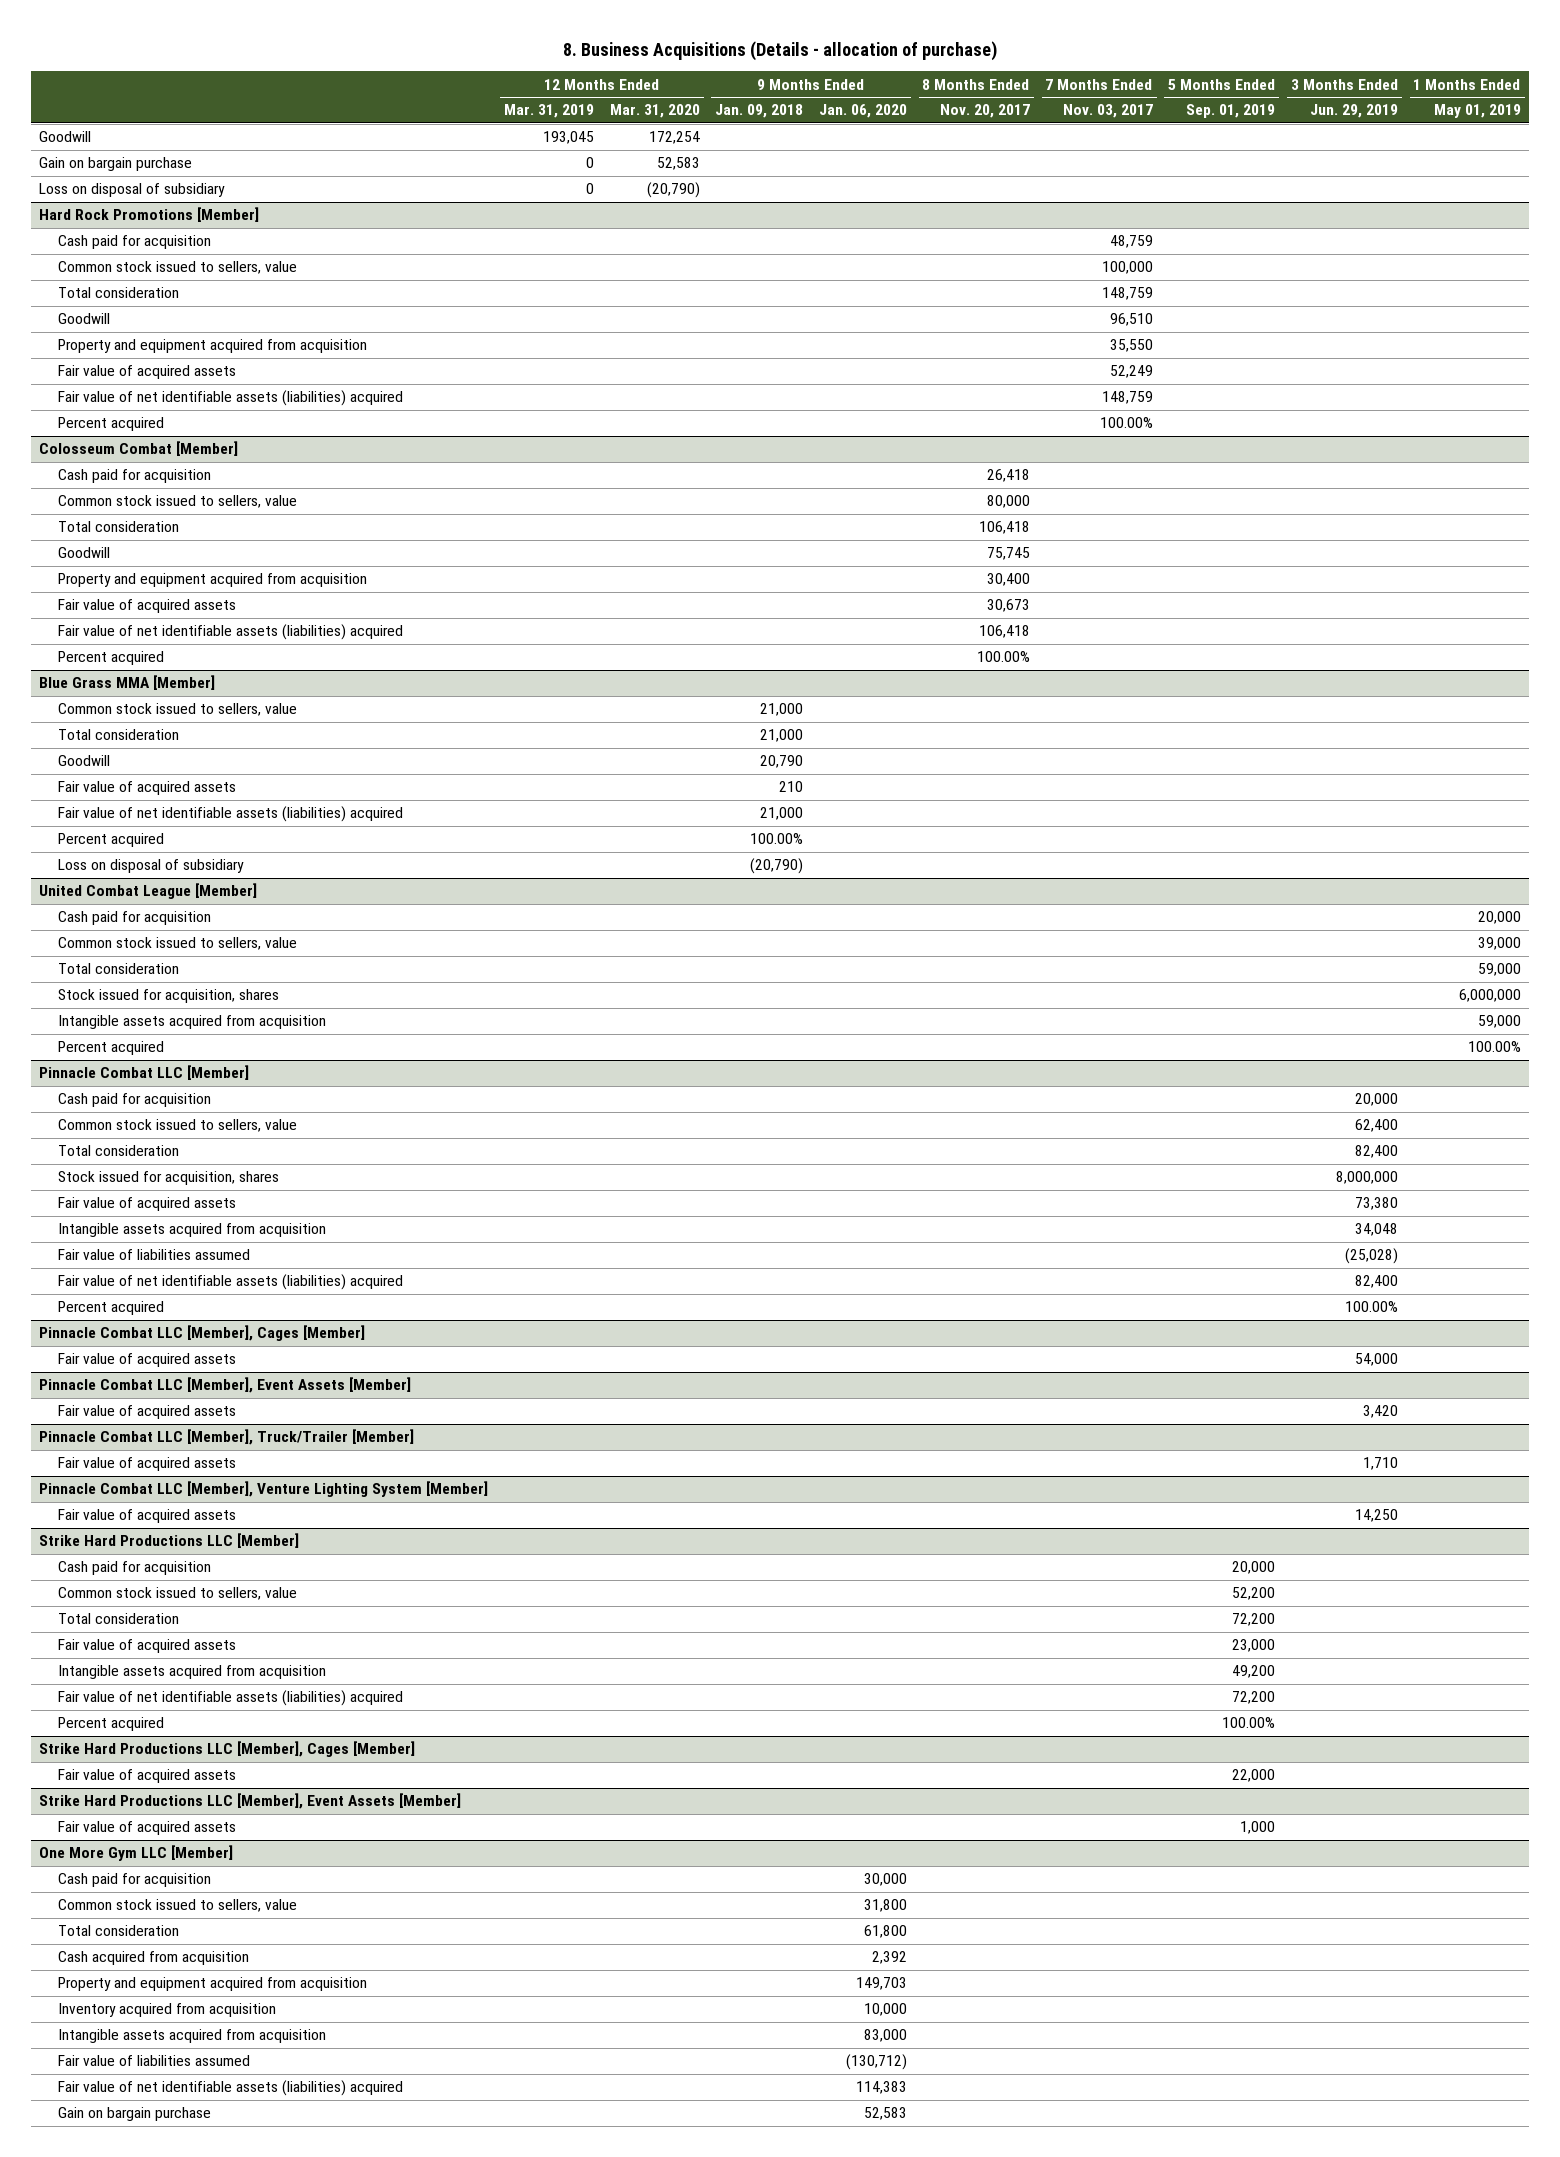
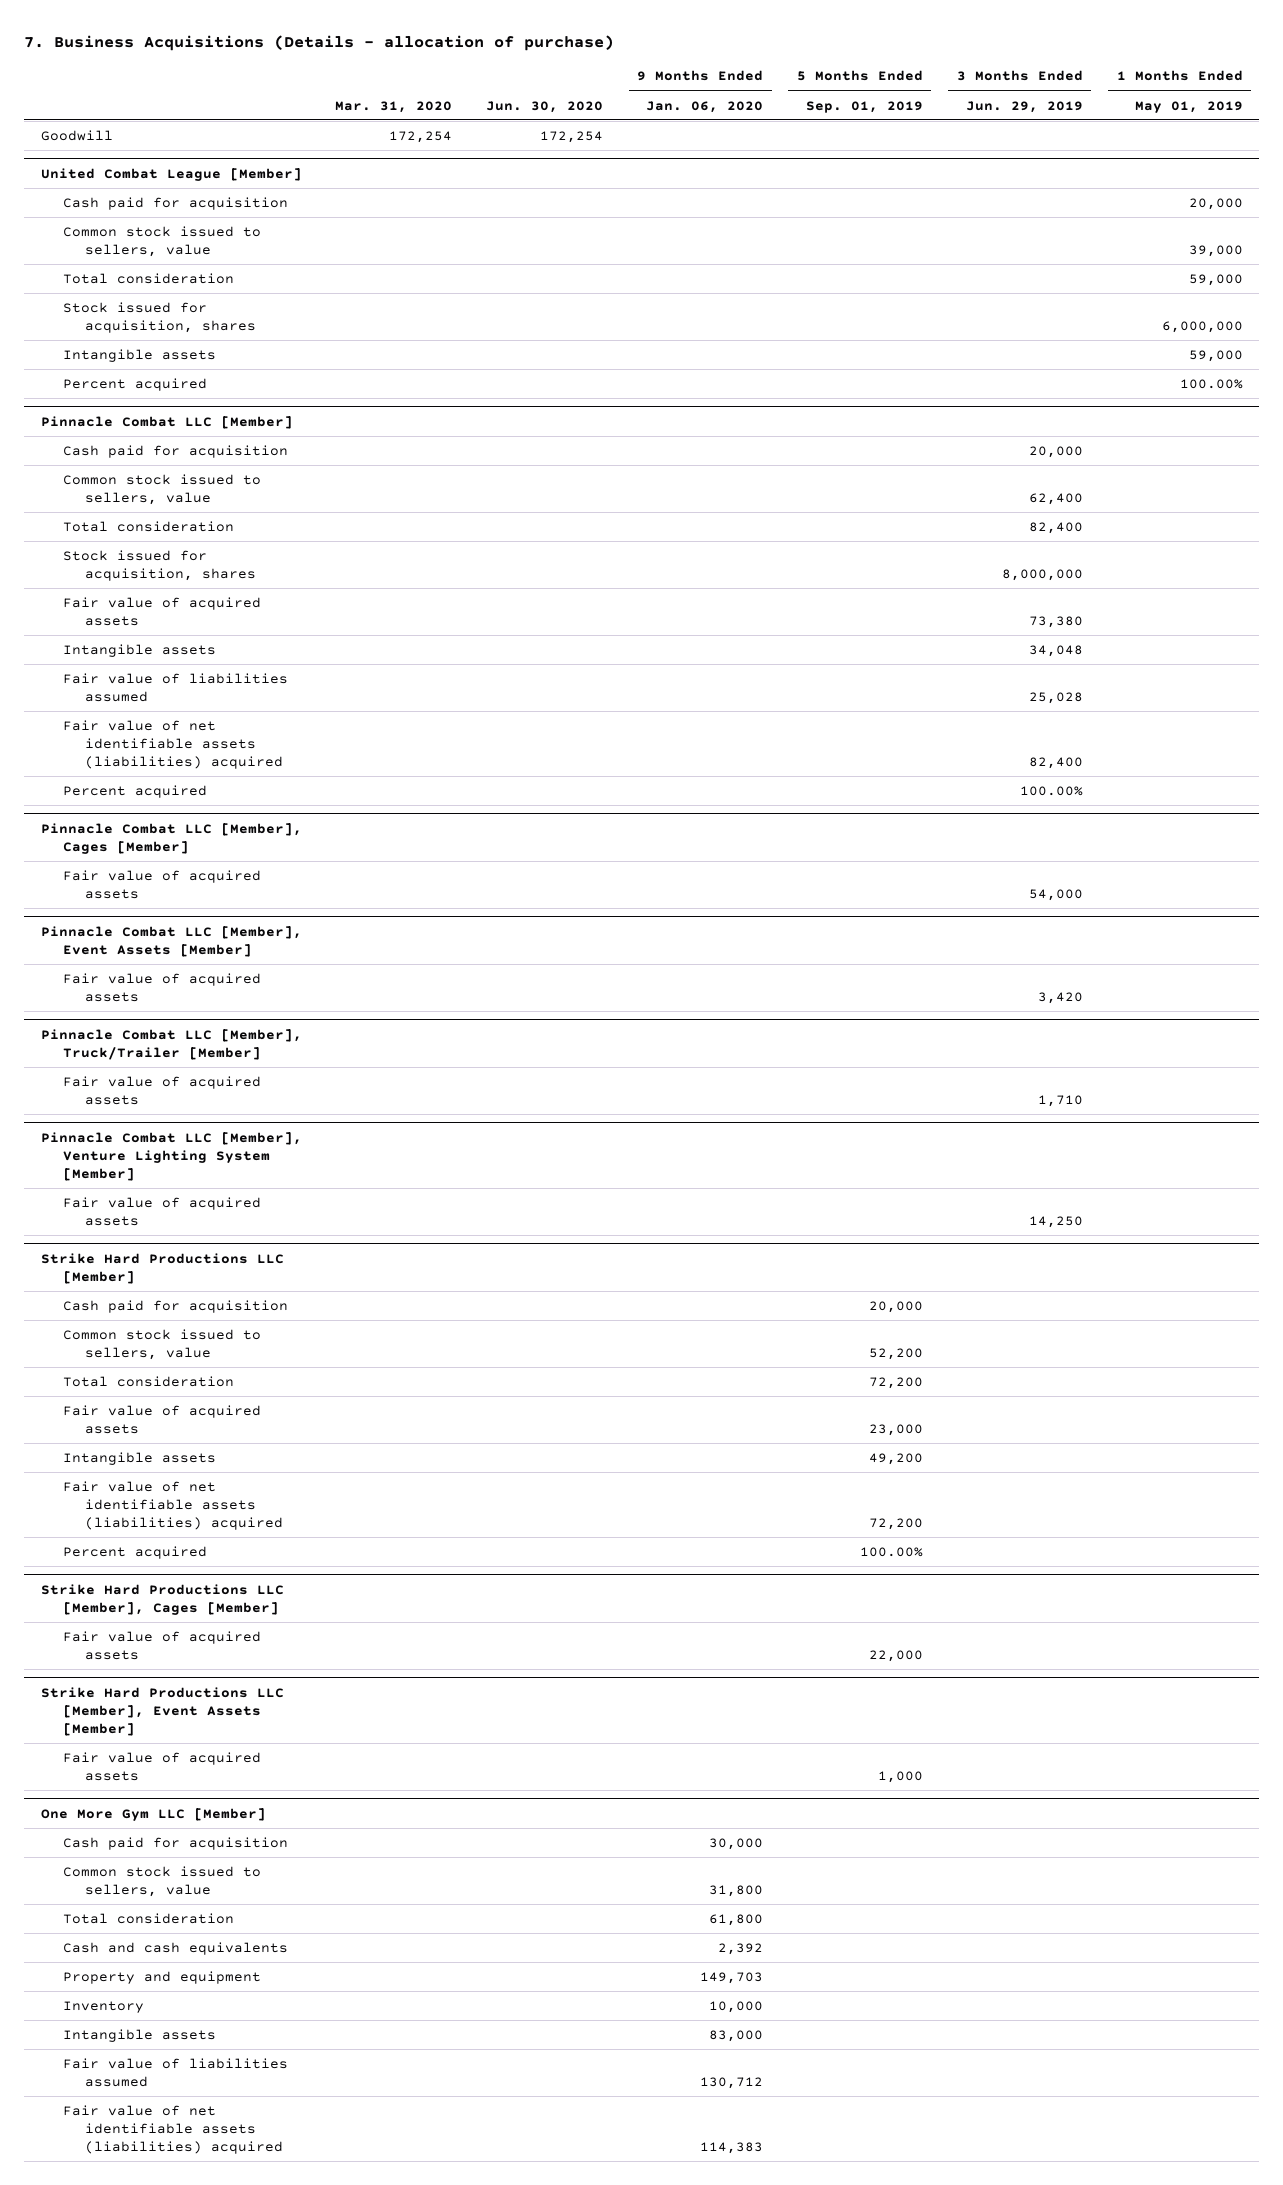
- 8. Business Acquisitions (Details - allocation of purchase)
+ 7. Business Acquisitions (Details - allocation of purchase)
- | 12 Months Ended Mar. 31, 2019 | 12 Months Ended Mar. 31, 2020 | 9 Months Ended Jan. 09, 2018 | 9 Months Ended Jan. 06, 2020 | 8 Months Ended Nov. 20, 2017 | 7 Months Ended Nov. 03, 2017 | 5 Months Ended Sep. 01, 2019 | 3 Months Ended Jun. 29, 2019 | 1 Months Ended May 01, 2019
+ | Mar. 31, 2020 | Jun. 30, 2020 | 9 Months Ended Jan. 06, 2020 | 5 Months Ended Sep. 01, 2019 | 3 Months Ended Jun. 29, 2019 | 1 Months Ended May 01, 2019
- Gain on bargain purchase | 0 | 52,583 | | | | | | |
- Loss on disposal of subsidiary | 0 | (20,790) | | | | | | |
- Hard Rock Promotions [Member]
- Cash paid for acquisition | | | | | | 48,759 | | |
- Common stock issued to sellers, value | | | | | | 100,000 | | |
- Total consideration | | | | | | 148,759 | | |
- Goodwill | | | | | | 96,510 | | |
- Property and equipment acquired from acquisition | | | | | | 35,550 | | |
- Fair value of acquired assets | | | | | | 52,249 | | |
- Fair value of net identifiable assets (liabilities) acquired | | | | | | 148,759 | | |
- Percent acquired | | | | | | 100.00% | | |
- Colosseum Combat [Member]
- Cash paid for acquisition | | | | | 26,418 | | | |
- Common stock issued to sellers, value | | | | | 80,000 | | | |
- Total consideration | | | | | 106,418 | | | |
- Goodwill | | | | | 75,745 | | | |
- Property and equipment acquired from acquisition | | | | | 30,400 | | | |
- Fair value of acquired assets | | | | | 30,673 | | | |
- Fair value of net identifiable assets (liabilities) acquired | | | | | 106,418 | | | |
- Percent acquired | | | | | 100.00% | | | |
- Blue Grass MMA [Member]
- Common stock issued to sellers, value | | | 21,000 | | | | | |
- Total consideration | | | 21,000 | | | | | |
- Goodwill | | | 20,790 | | | | | |
- Fair value of acquired assets | | | 210 | | | | | |
- Fair value of net identifiable assets (liabilities) acquired | | | 21,000 | | | | | |
- Percent acquired | | | 100.00% | | | | | |
- Loss on disposal of subsidiary | | | (20,790) | | | | | |
@ United Combat League [Member]
- Intangible assets acquired from acquisition | | | | | | | | | 59,000
+ Intangible assets | | | | | | 59,000
@ Pinnacle Combat LLC [Member]
- Intangible assets acquired from acquisition | | | | | | | | 34,048 |
- Fair value of liabilities assumed | | | | | | | | (25,028) |
+ Intangible assets | | | | | 34,048 |
+ Fair value of liabilities assumed | | | | | 25,028 |
@ Strike Hard Productions LLC [Member]
- Intangible assets acquired from acquisition | | | | | | | 49,200 | |
+ Intangible assets | | | | 49,200 | |
@ One More Gym LLC [Member]
- Cash acquired from acquisition | | | | 2,392 | | | | |
- Property and equipment acquired from acquisition | | | | 149,703 | | | | |
- Inventory acquired from acquisition | | | | 10,000 | | | | |
- Intangible assets acquired from acquisition | | | | 83,000 | | | | |
- Fair value of liabilities assumed | | | | (130,712) | | | | |
+ Cash and cash equivalents | | | 2,392 | | |
+ Property and equipment | | | 149,703 | | |
+ Inventory | | | 10,000 | | |
+ Intangible assets | | | 83,000 | | |
+ Fair value of liabilities assumed | | | 130,712 | | |
- Gain on bargain purchase | | | | 52,583 | | | | |

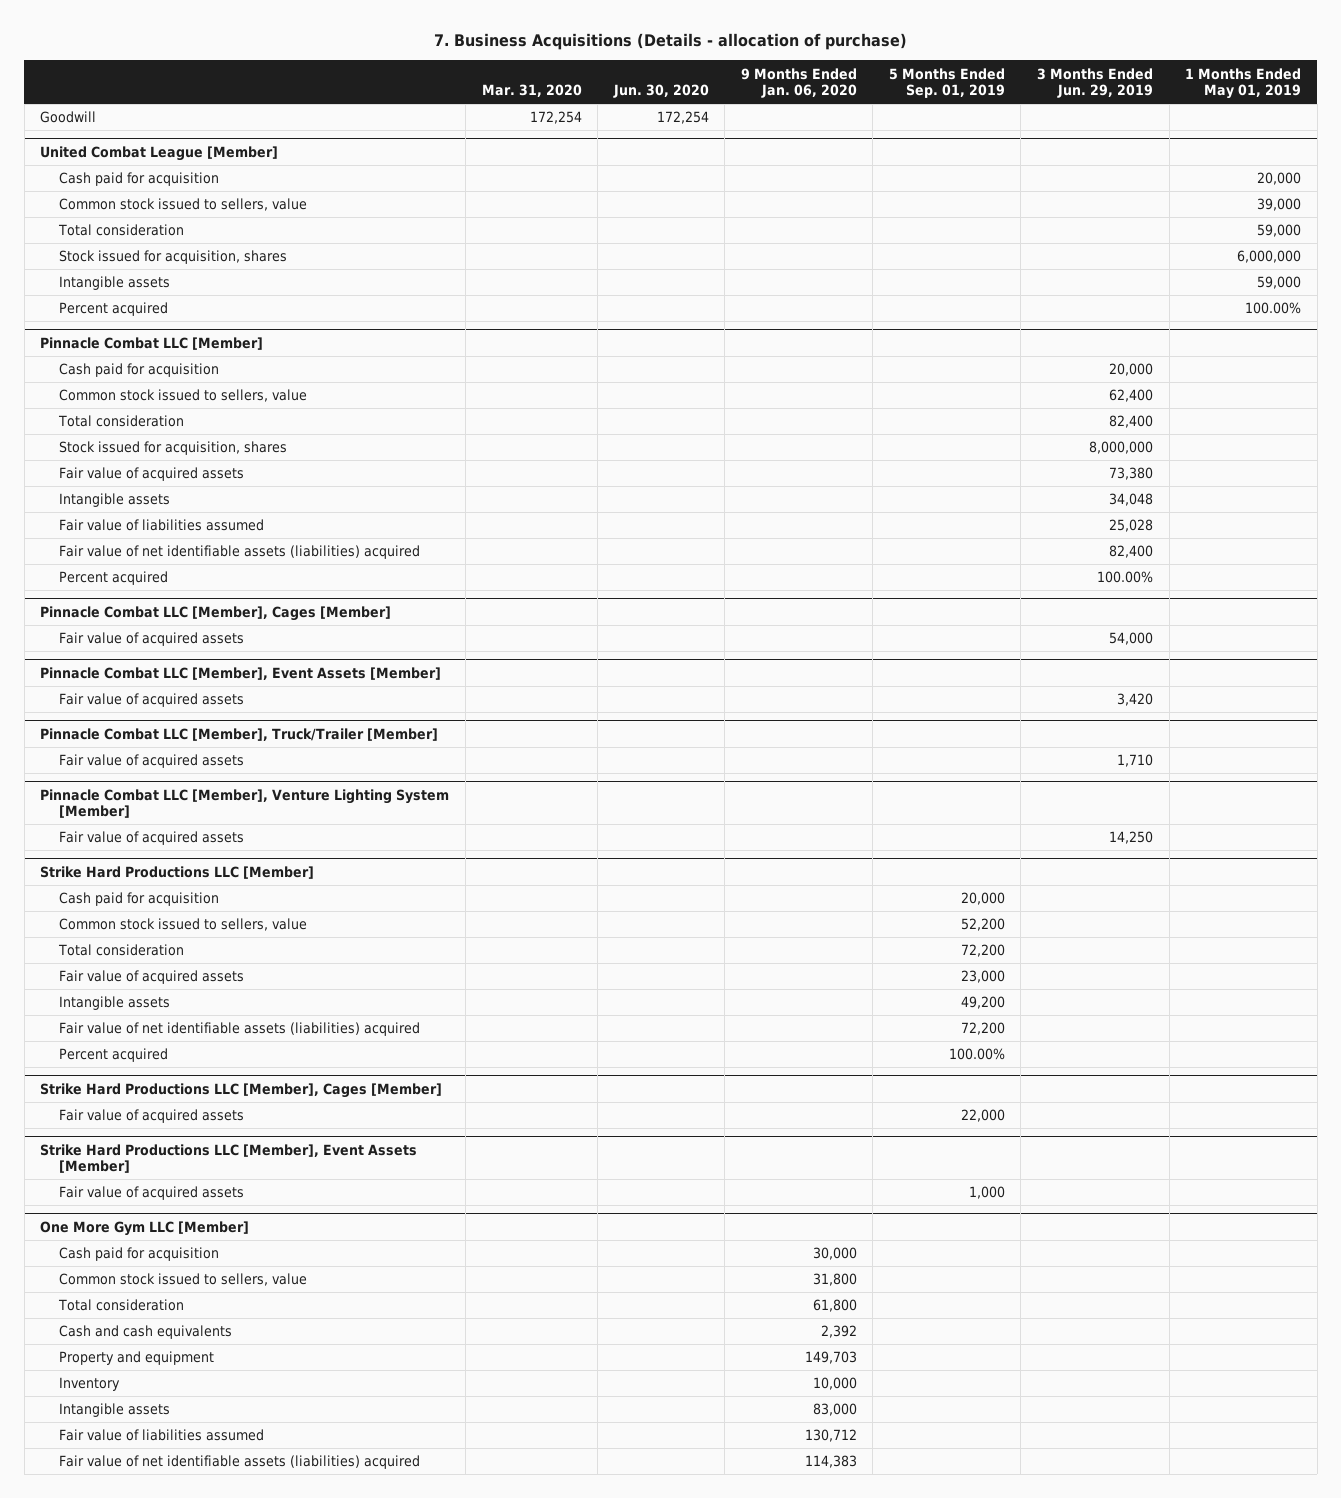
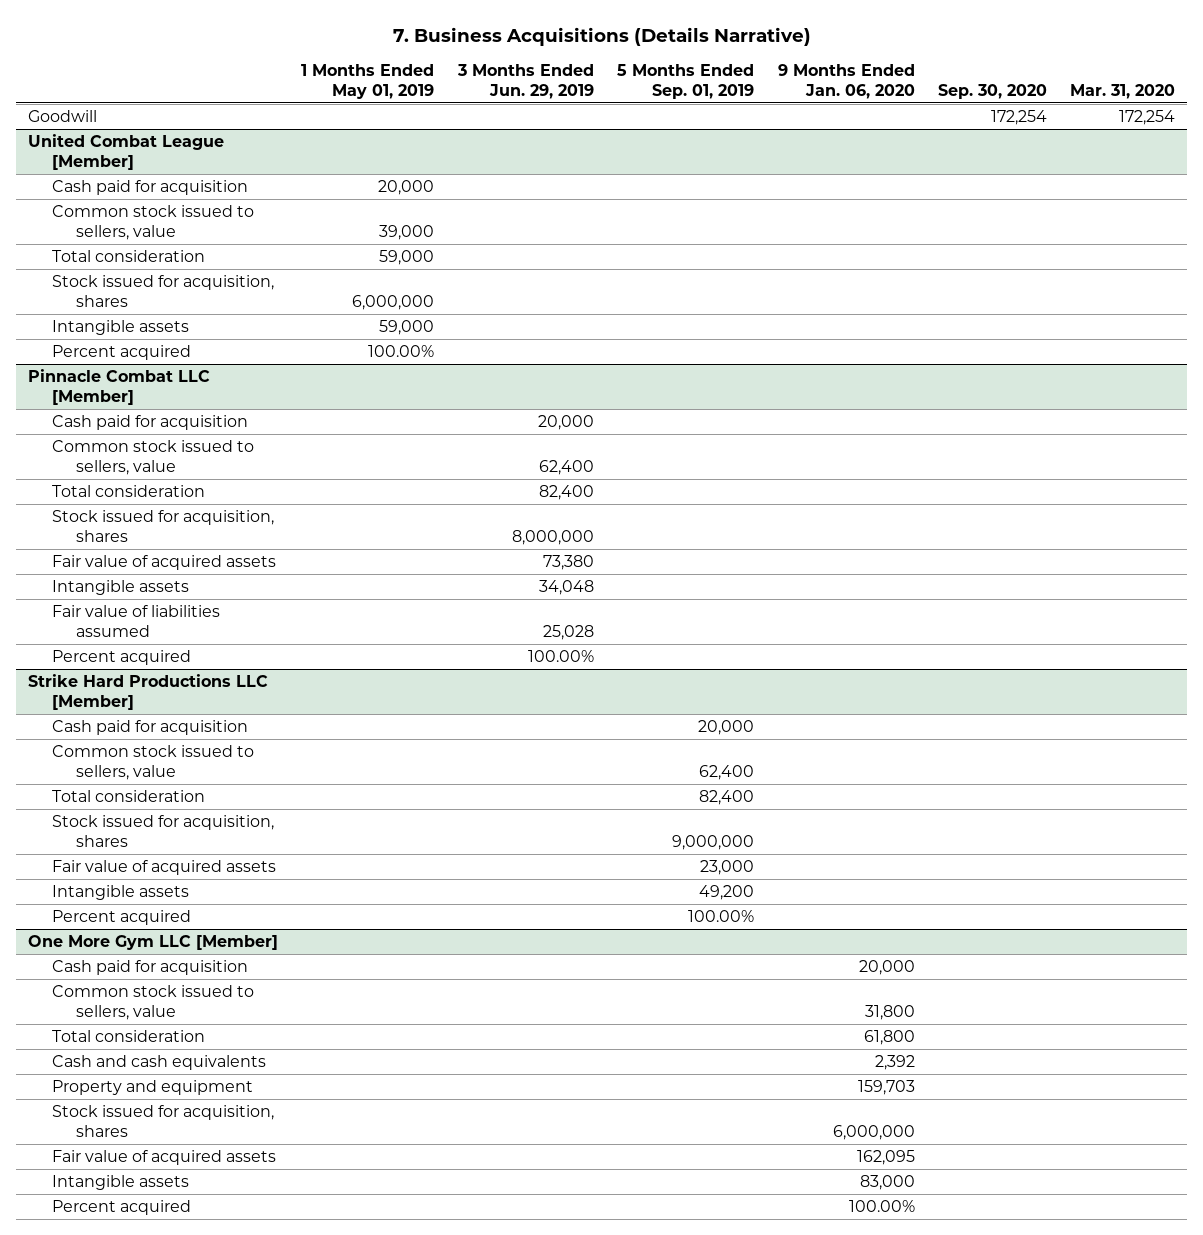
- 7. Business Acquisitions (Details - allocation of purchase)
+ 7. Business Acquisitions (Details Narrative)
- | Mar. 31, 2020 | Jun. 30, 2020 | 9 Months Ended Jan. 06, 2020 | 5 Months Ended Sep. 01, 2019 | 3 Months Ended Jun. 29, 2019 | 1 Months Ended May 01, 2019
+ | 1 Months Ended May 01, 2019 | 3 Months Ended Jun. 29, 2019 | 5 Months Ended Sep. 01, 2019 | 9 Months Ended Jan. 06, 2020 | Sep. 30, 2020 | Mar. 31, 2020
@ Pinnacle Combat LLC [Member]
- Fair value of net identifiable assets (liabilities) acquired | | | | | 82,400 |
- Pinnacle Combat LLC [Member], Cages [Member]
- Fair value of acquired assets | | | | | 54,000 |
- Pinnacle Combat LLC [Member], Event Assets [Member]
- Fair value of acquired assets | | | | | 3,420 |
- Pinnacle Combat LLC [Member], Truck/Trailer [Member]
- Fair value of acquired assets | | | | | 1,710 |
- Pinnacle Combat LLC [Member], Venture Lighting System [Member]
- Fair value of acquired assets | | | | | 14,250 |
@ Strike Hard Productions LLC [Member]
- Common stock issued to sellers, value | | | | 52,200 | |
- Total consideration | | | | 72,200 | |
+ Common stock issued to sellers, value | | | 62,400 | | |
+ Total consideration | | | 82,400 | | |
+ Stock issued for acquisition, shares | | | 9,000,000 | | |
- Fair value of net identifiable assets (liabilities) acquired | | | | 72,200 | |
- Strike Hard Productions LLC [Member], Cages [Member]
- Fair value of acquired assets | | | | 22,000 | |
- Strike Hard Productions LLC [Member], Event Assets [Member]
- Fair value of acquired assets | | | | 1,000 | |
@ One More Gym LLC [Member]
- Cash paid for acquisition | | | 30,000 | | |
+ Cash paid for acquisition | | | | 20,000 | |
- Property and equipment | | | 149,703 | | |
- Inventory | | | 10,000 | | |
+ Property and equipment | | | | 159,703 | |
+ Stock issued for acquisition, shares | | | | 6,000,000 | |
+ Fair value of acquired assets | | | | 162,095 | |
- Fair value of liabilities assumed | | | 130,712 | | |
- Fair value of net identifiable assets (liabilities) acquired | | | 114,383 | | |
+ Percent acquired | | | | 100.00% | |

